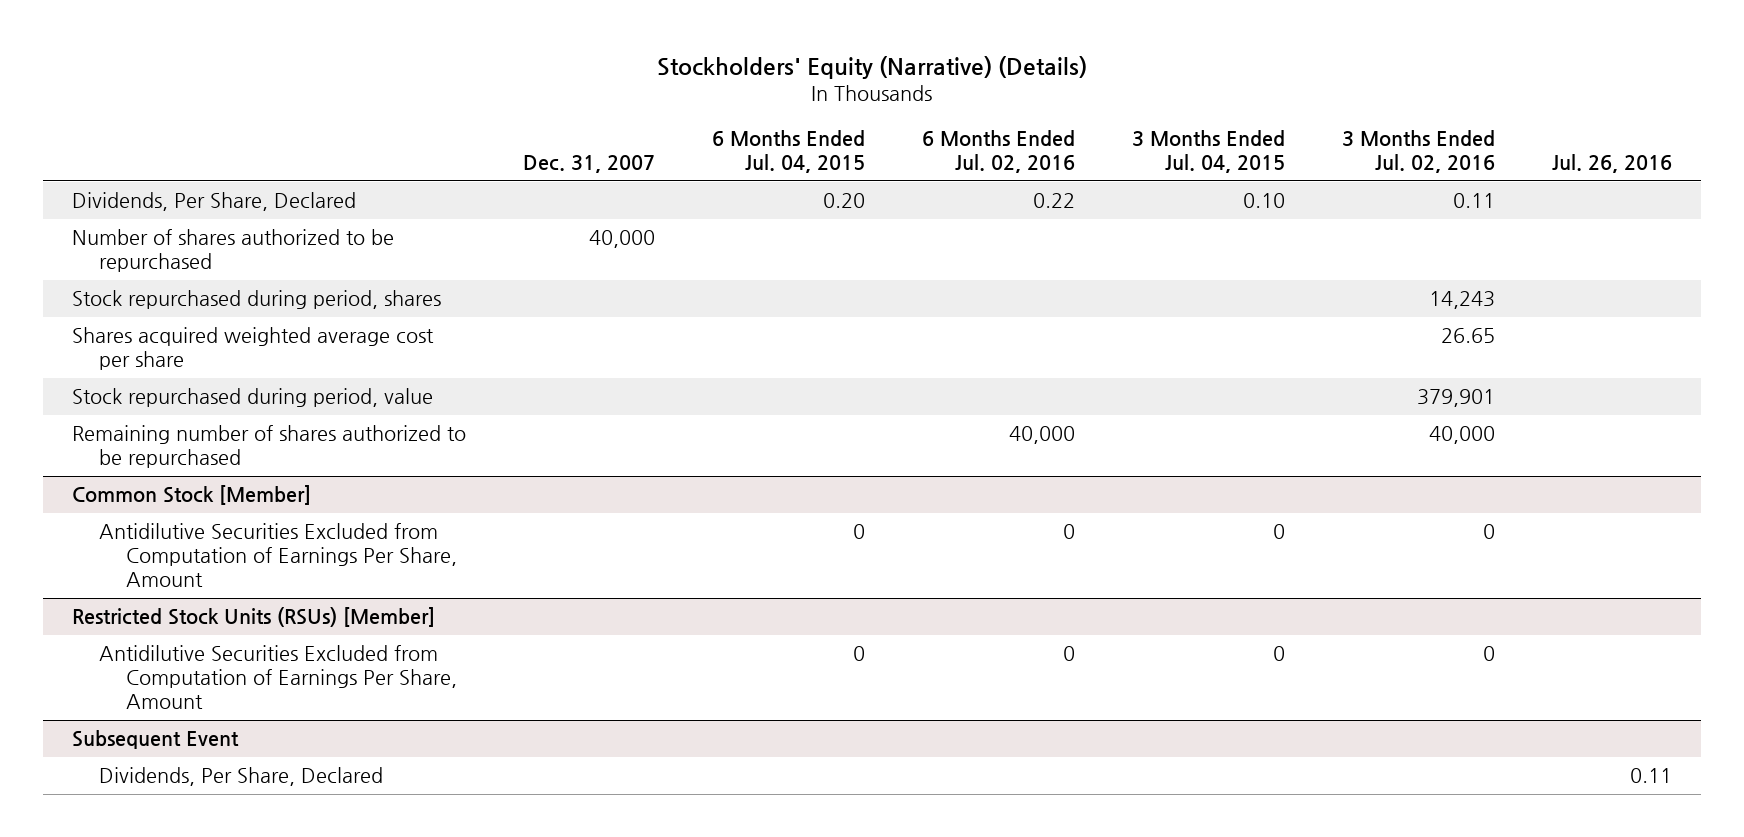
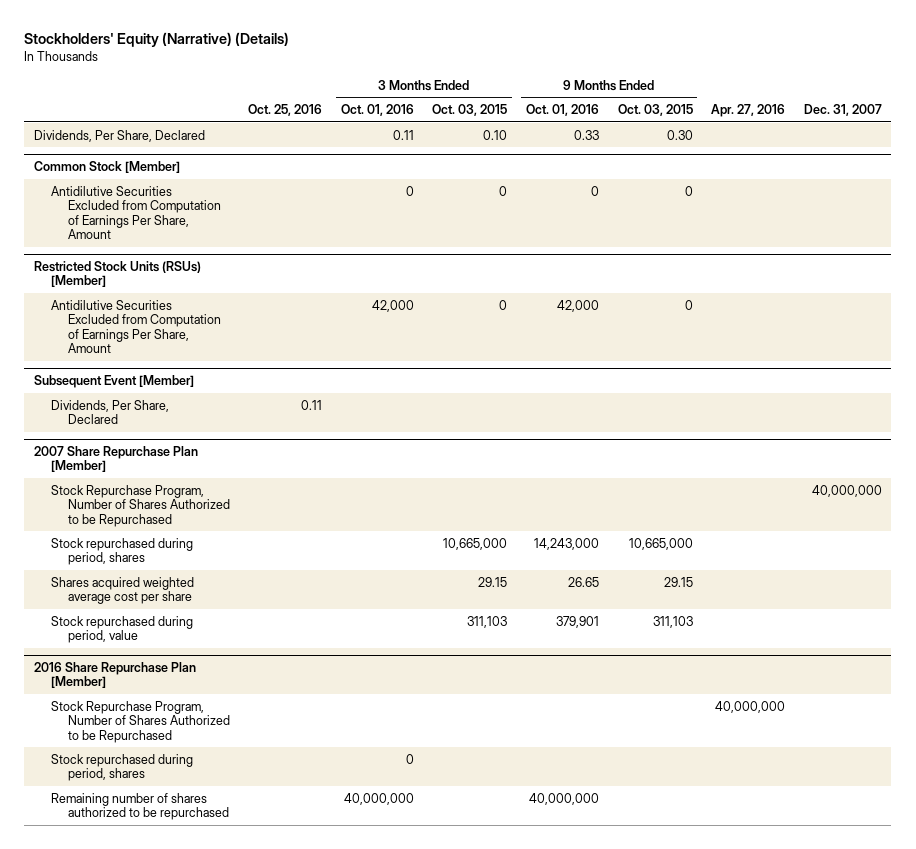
- | Dec. 31, 2007 | 6 Months Ended Jul. 04, 2015 | 6 Months Ended Jul. 02, 2016 | 3 Months Ended Jul. 04, 2015 | 3 Months Ended Jul. 02, 2016 | Jul. 26, 2016
+ | Oct. 25, 2016 | 3 Months Ended Oct. 01, 2016 | 3 Months Ended Oct. 03, 2015 | 9 Months Ended Oct. 01, 2016 | 9 Months Ended Oct. 03, 2015 | Apr. 27, 2016 | Dec. 31, 2007
- Number of shares authorized to be repurchased | 40,000 | | | | |
- Stock repurchased during period, shares | | | | | 14,243 |
- Shares acquired weighted average cost per share | | | | | 26.65 |
- Stock repurchased during period, value | | | | | 379,901 |
- Remaining number of shares authorized to be repurchased | | | 40,000 | | 40,000 |
- Subsequent Event
+ Subsequent Event [Member]
+ 2007 Share Repurchase Plan [Member]
+ Stock Repurchase Program, Number of Shares Authorized to be Repurchased | | | | | | | 40,000,000
+ Stock repurchased during period, shares | | | 10,665,000 | 14,243,000 | 10,665,000 | |
+ Shares acquired weighted average cost per share | | | 29.15 | 26.65 | 29.15 | |
+ Stock repurchased during period, value | | | 311,103 | 379,901 | 311,103 | |
+ 2016 Share Repurchase Plan [Member]
+ Stock Repurchase Program, Number of Shares Authorized to be Repurchased | | | | | | 40,000,000 |
+ Stock repurchased during period, shares | | 0 | | | | |
+ Remaining number of shares authorized to be repurchased | | 40,000,000 | | 40,000,000 | | |

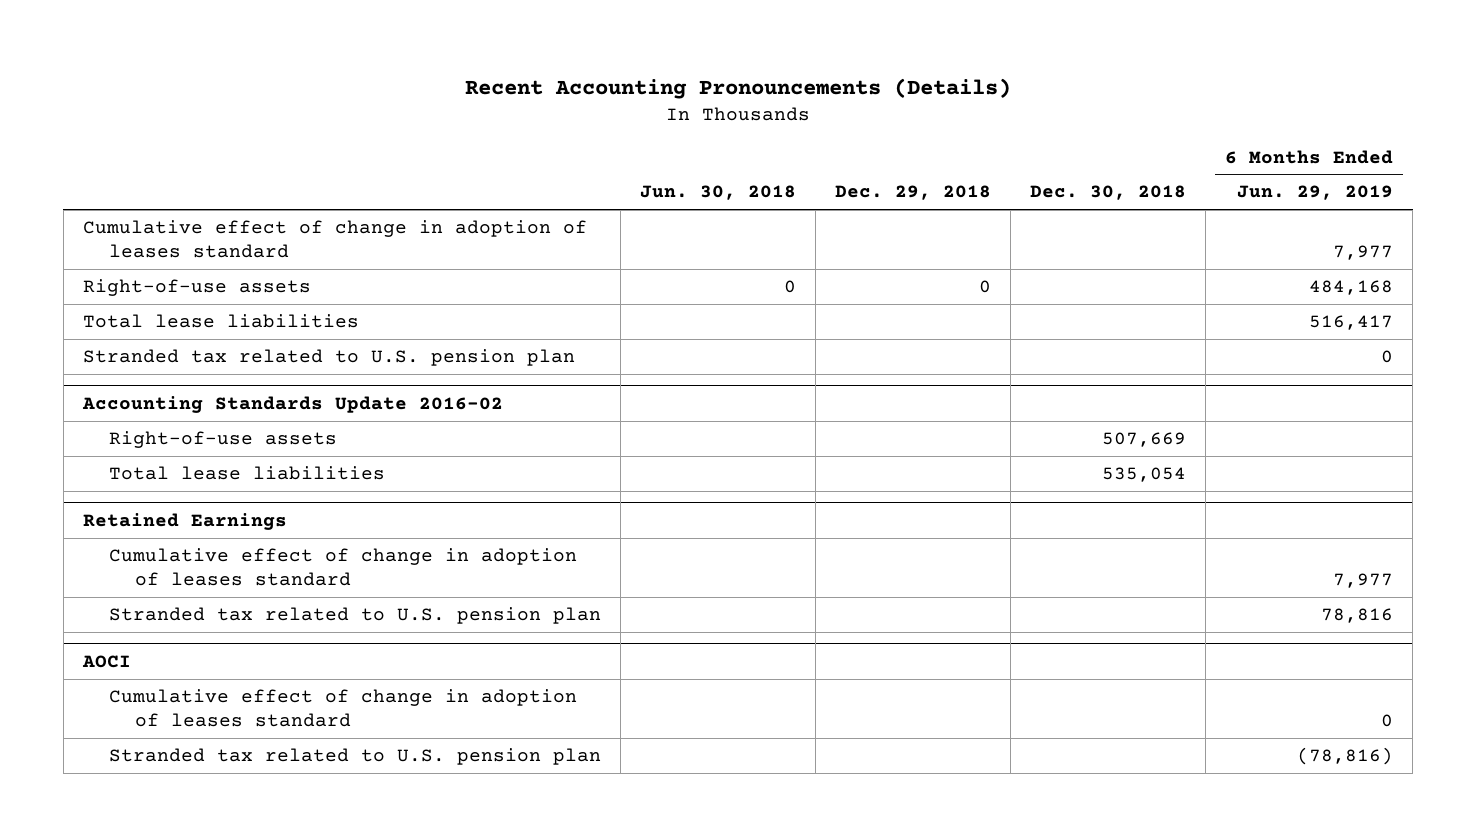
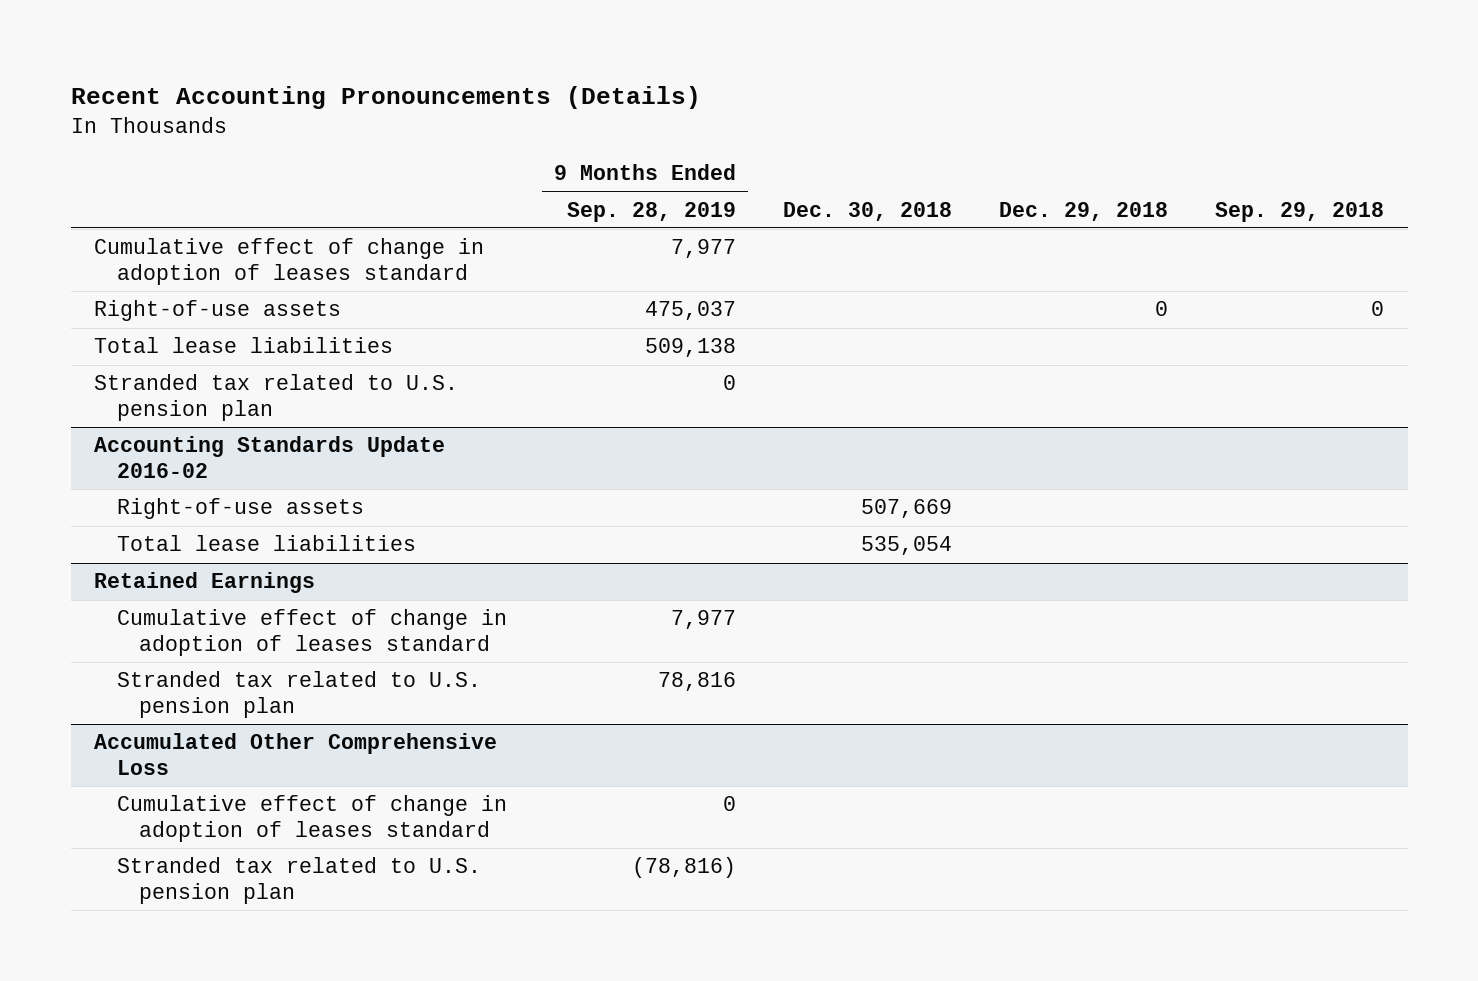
- | Jun. 30, 2018 | Dec. 29, 2018 | Dec. 30, 2018 | 6 Months Ended Jun. 29, 2019
+ | 9 Months Ended Sep. 28, 2019 | Dec. 30, 2018 | Dec. 29, 2018 | Sep. 29, 2018
- AOCI
+ Accumulated Other Comprehensive Loss

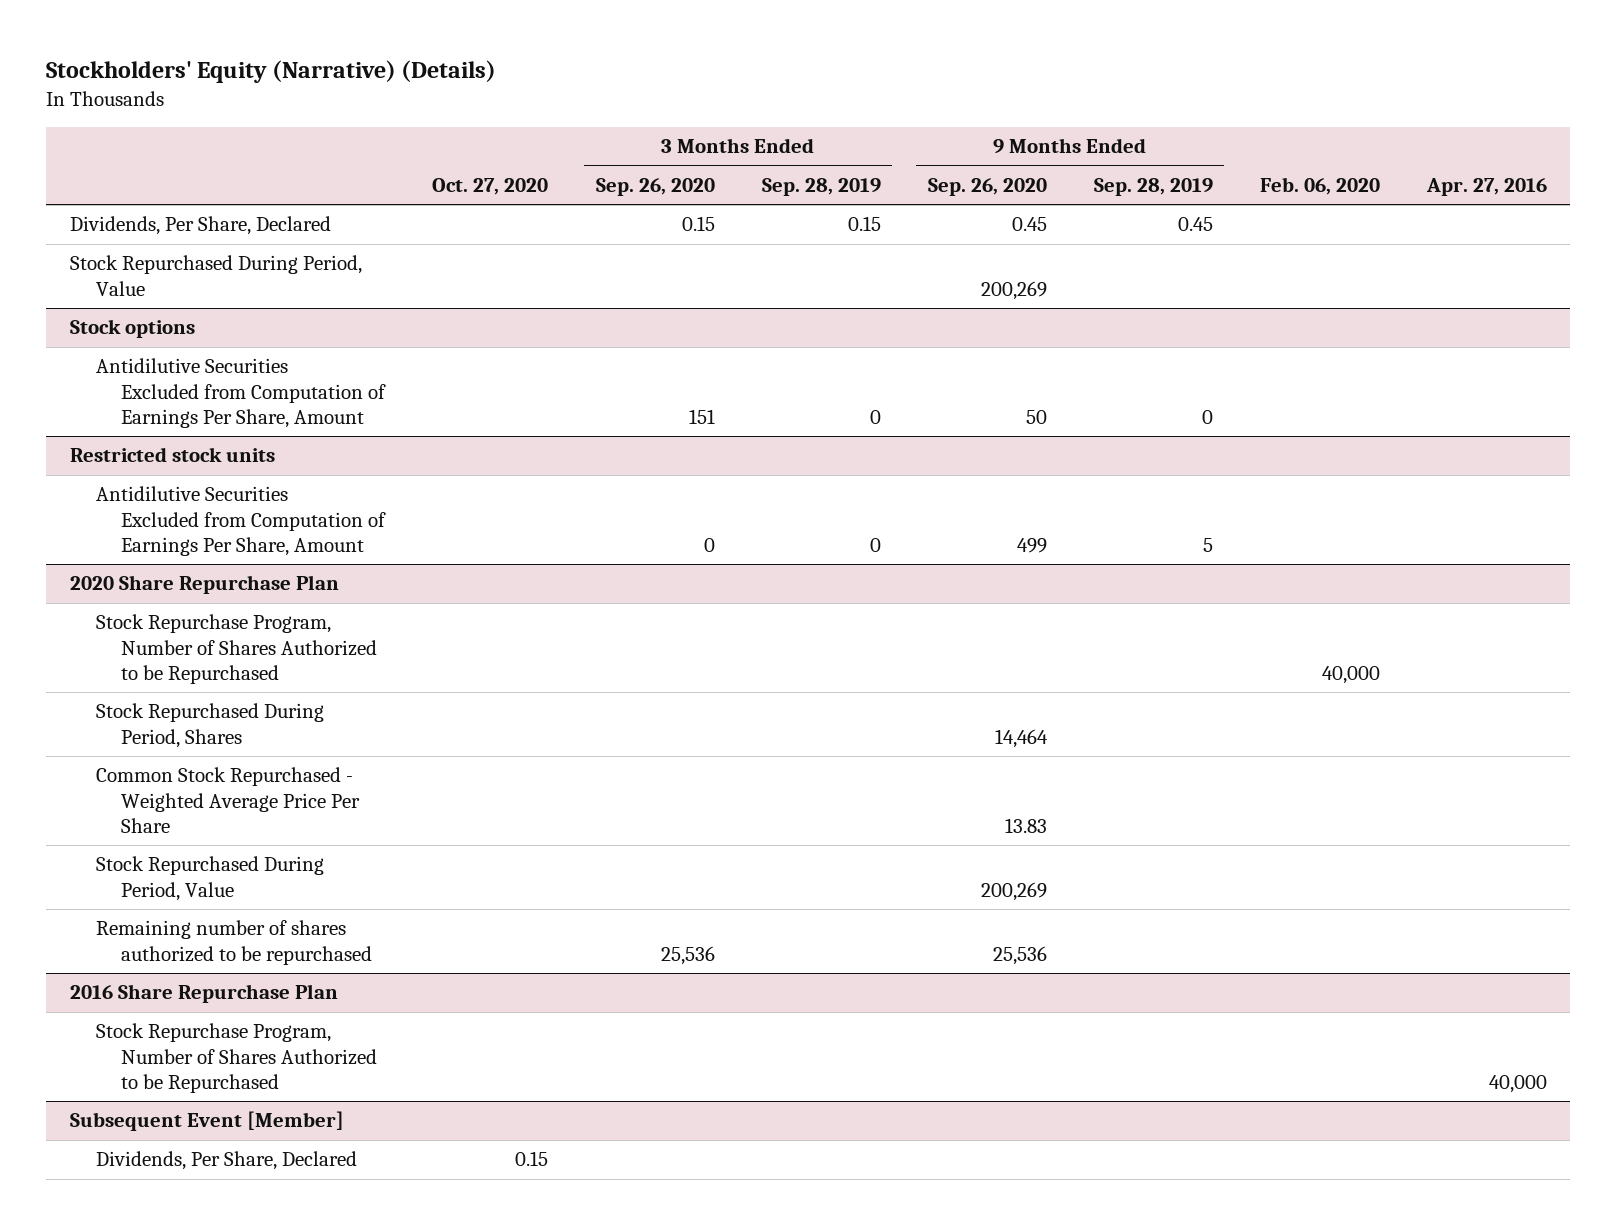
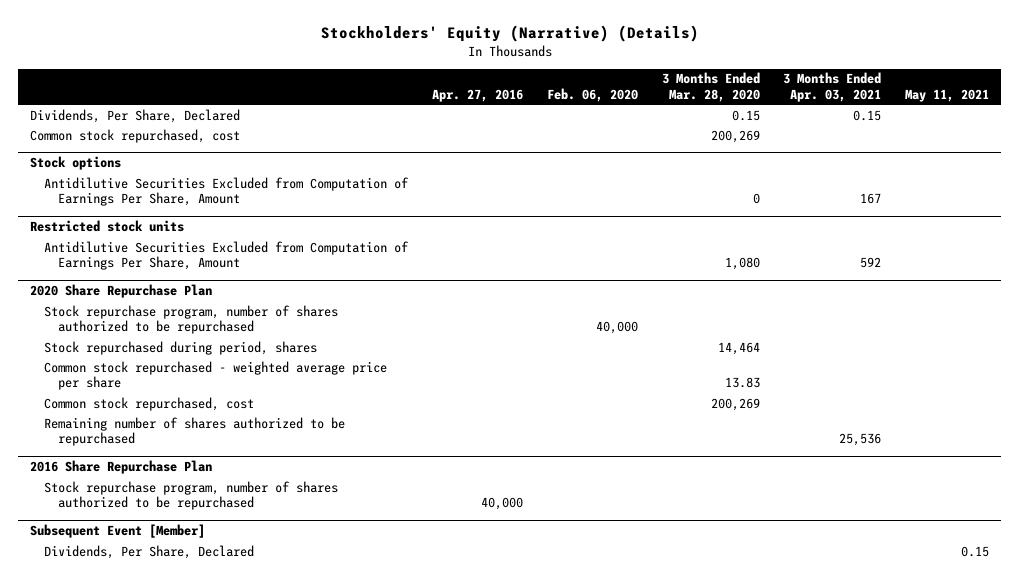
- | Oct. 27, 2020 | 3 Months Ended Sep. 26, 2020 | 3 Months Ended Sep. 28, 2019 | 9 Months Ended Sep. 26, 2020 | 9 Months Ended Sep. 28, 2019 | Feb. 06, 2020 | Apr. 27, 2016
+ | Apr. 27, 2016 | Feb. 06, 2020 | 3 Months Ended Mar. 28, 2020 | 3 Months Ended Apr. 03, 2021 | May 11, 2021
- Stock Repurchased During Period, Value | | | | 200,269 | | |
+ Common stock repurchased, cost | | | 200,269 | |
@ 2020 Share Repurchase Plan
- Stock Repurchase Program, Number of Shares Authorized to be Repurchased | | | | | | 40,000 |
- Stock Repurchased During Period, Shares | | | | 14,464 | | |
- Common Stock Repurchased - Weighted Average Price Per Share | | | | 13.83 | | |
- Stock Repurchased During Period, Value | | | | 200,269 | | |
+ Stock repurchase program, number of shares authorized to be repurchased | | 40,000 | | |
+ Stock repurchased during period, shares | | | 14,464 | |
+ Common stock repurchased - weighted average price per share | | | 13.83 | |
+ Common stock repurchased, cost | | | 200,269 | |
@ 2016 Share Repurchase Plan
- Stock Repurchase Program, Number of Shares Authorized to be Repurchased | | | | | | | 40,000
+ Stock repurchase program, number of shares authorized to be repurchased | 40,000 | | | |

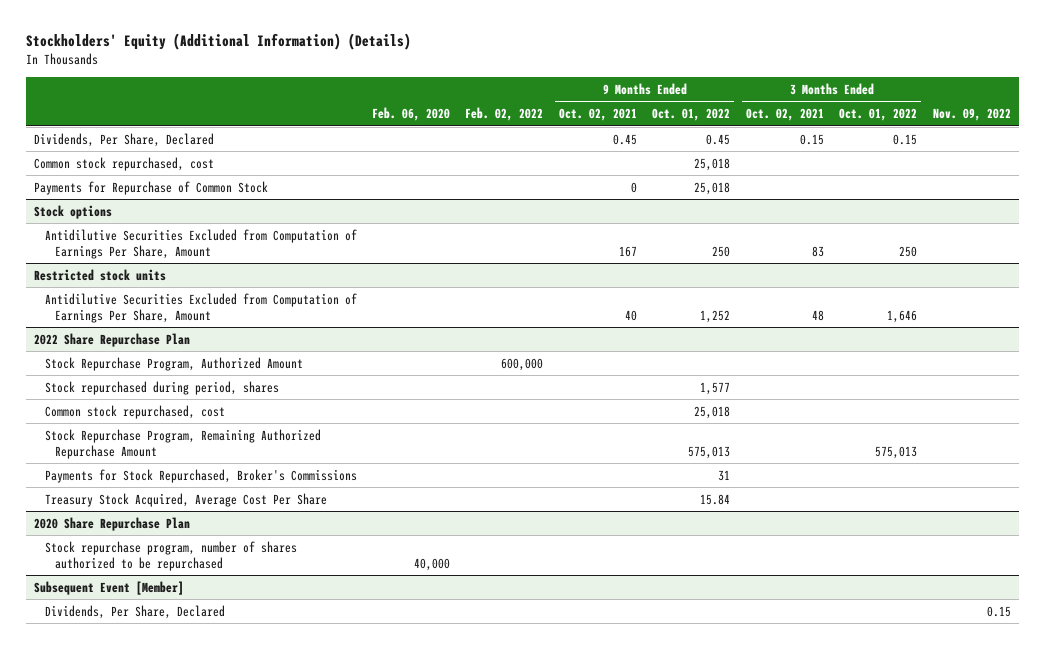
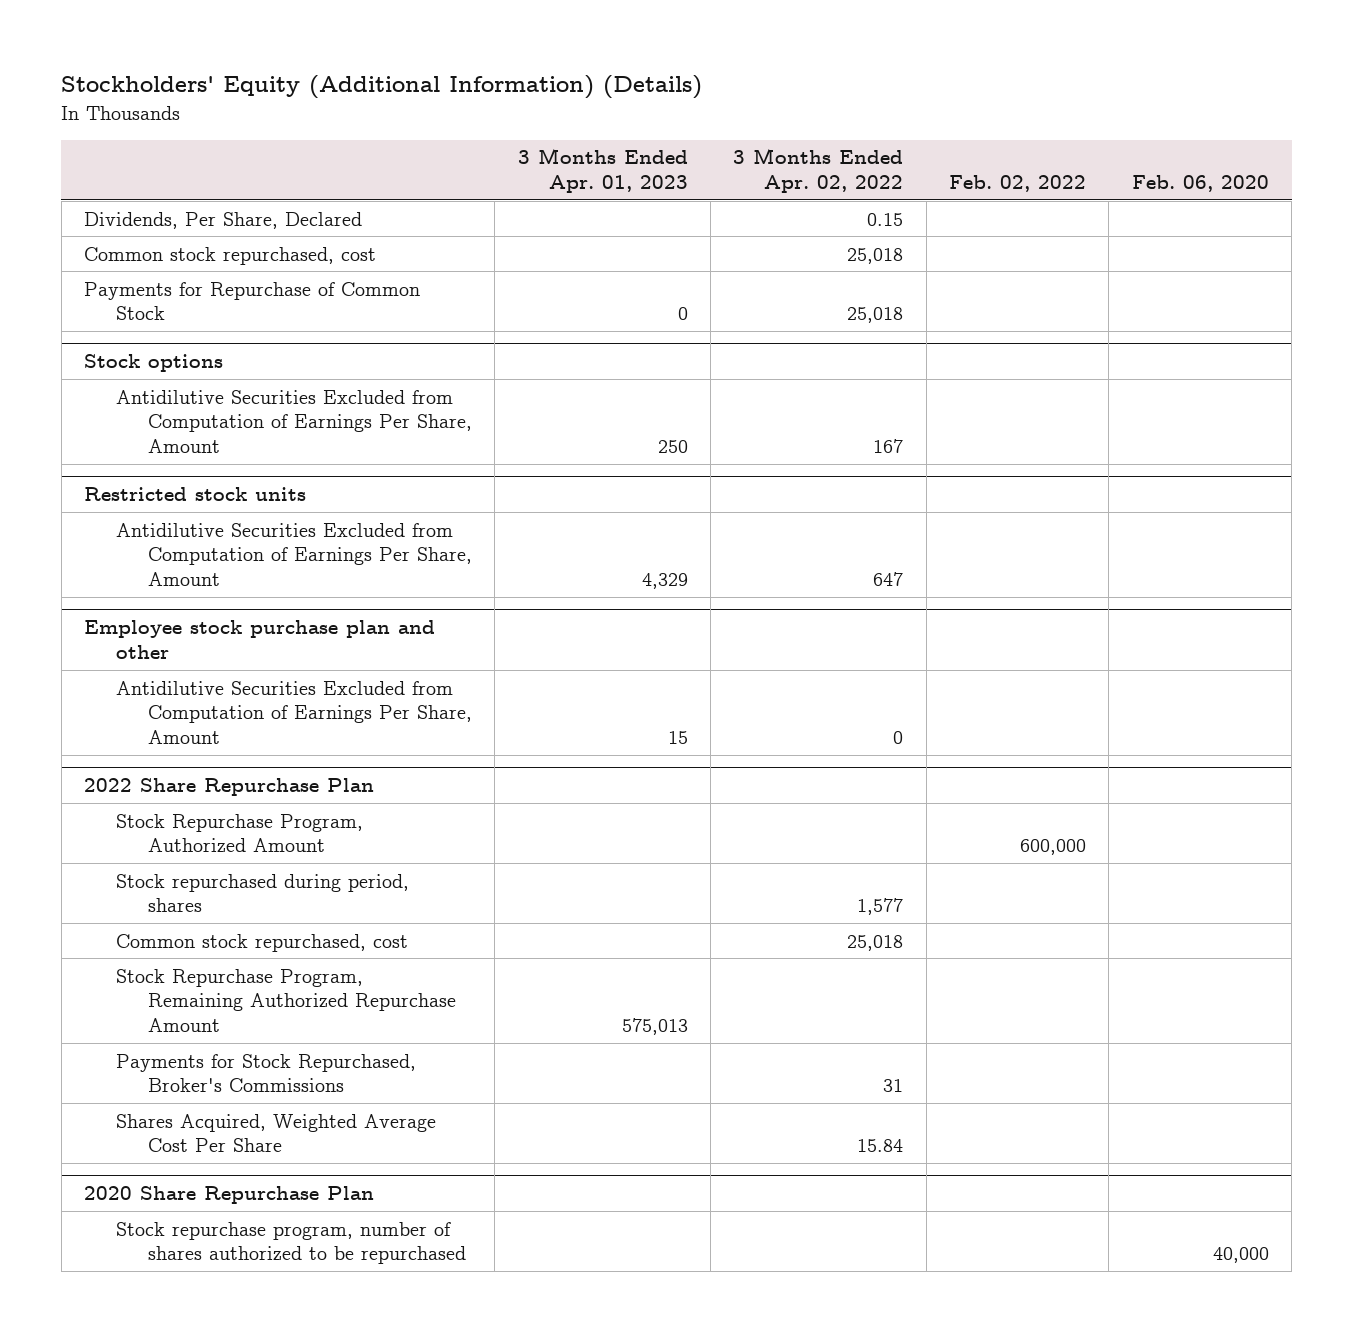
- | Feb. 06, 2020 | Feb. 02, 2022 | 9 Months Ended Oct. 02, 2021 | 9 Months Ended Oct. 01, 2022 | 3 Months Ended Oct. 02, 2021 | 3 Months Ended Oct. 01, 2022 | Nov. 09, 2022
+ | 3 Months Ended Apr. 01, 2023 | 3 Months Ended Apr. 02, 2022 | Feb. 02, 2022 | Feb. 06, 2020
+ Employee stock purchase plan and other
+ Antidilutive Securities Excluded from Computation of Earnings Per Share, Amount | 15 | 0 | |
@ 2022 Share Repurchase Plan
- Treasury Stock Acquired, Average Cost Per Share | | | | 15.84 | | |
+ Shares Acquired, Weighted Average Cost Per Share | | 15.84 | |
- Subsequent Event [Member]
- Dividends, Per Share, Declared | | | | | | | 0.15

